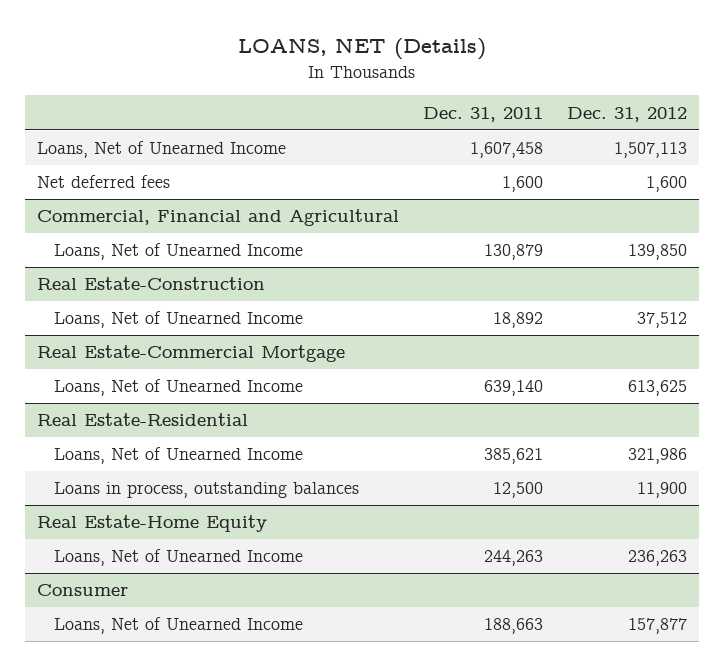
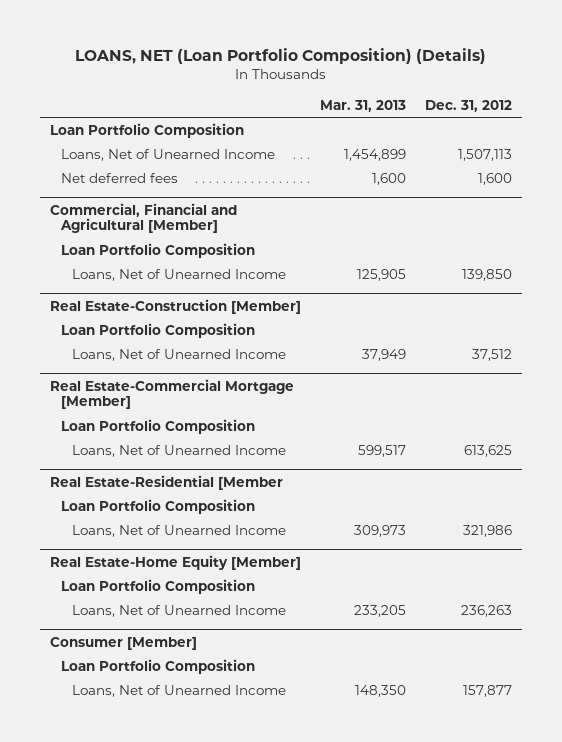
- LOANS, NET (Details)
+ LOANS, NET (Loan Portfolio Composition) (Details)
- | Dec. 31, 2011 | Dec. 31, 2012
+ | Mar. 31, 2013 | Dec. 31, 2012
+ Loan Portfolio Composition
- Commercial, Financial and Agricultural
+ Commercial, Financial and Agricultural [Member]
+ Loan Portfolio Composition
- Real Estate-Construction
+ Real Estate-Construction [Member]
+ Loan Portfolio Composition
- Real Estate-Commercial Mortgage
+ Real Estate-Commercial Mortgage [Member]
+ Loan Portfolio Composition
- Real Estate-Residential
+ Real Estate-Residential [Member
+ Loan Portfolio Composition
- Loans in process, outstanding balances | 12,500 | 11,900
- Real Estate-Home Equity
+ Real Estate-Home Equity [Member]
+ Loan Portfolio Composition
- Consumer
+ Consumer [Member]
+ Loan Portfolio Composition

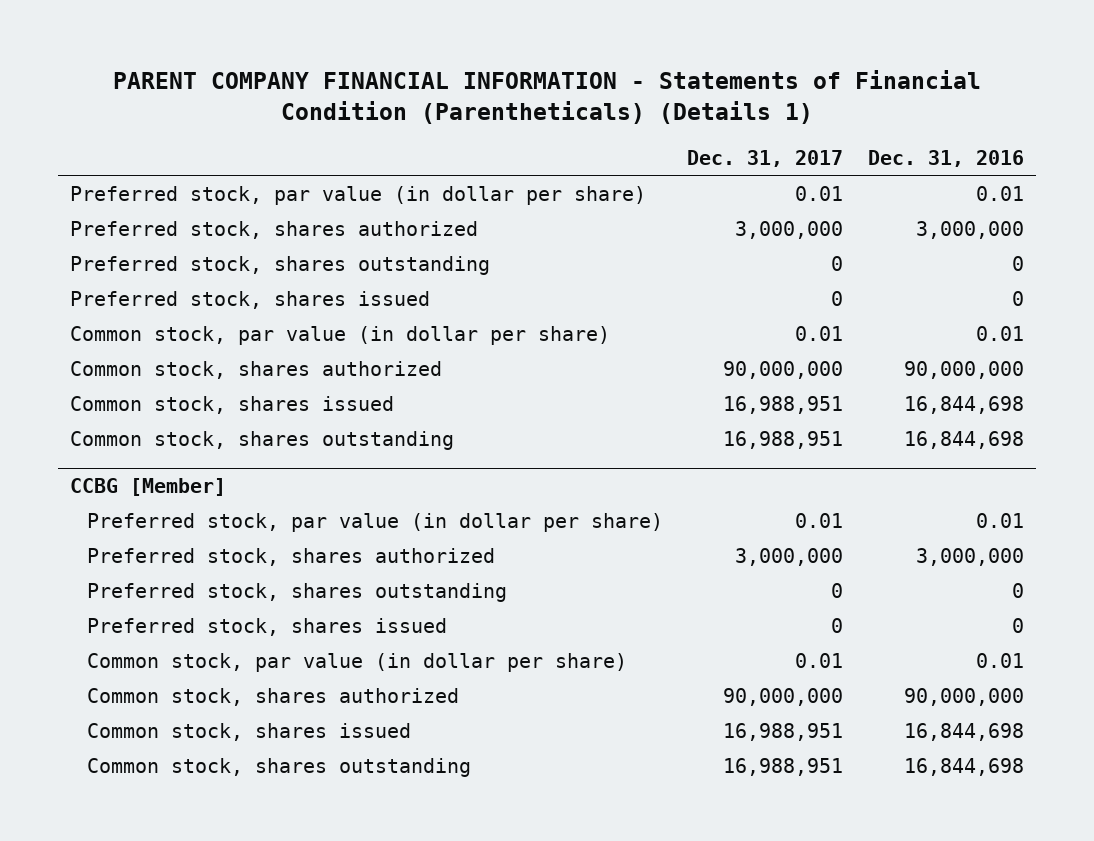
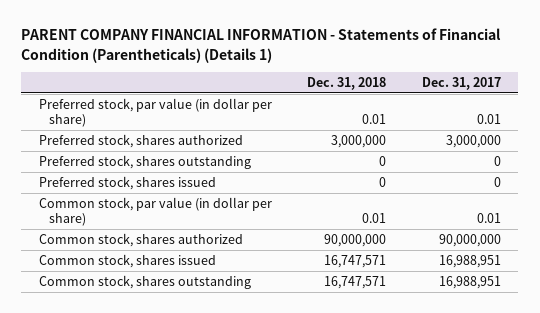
- | Dec. 31, 2017 | Dec. 31, 2016
+ | Dec. 31, 2018 | Dec. 31, 2017
- CCBG [Member]
- Preferred stock, par value (in dollar per share) | 0.01 | 0.01
- Preferred stock, shares authorized | 3,000,000 | 3,000,000
- Preferred stock, shares outstanding | 0 | 0
- Preferred stock, shares issued | 0 | 0
- Common stock, par value (in dollar per share) | 0.01 | 0.01
- Common stock, shares authorized | 90,000,000 | 90,000,000
- Common stock, shares issued | 16,988,951 | 16,844,698
- Common stock, shares outstanding | 16,988,951 | 16,844,698

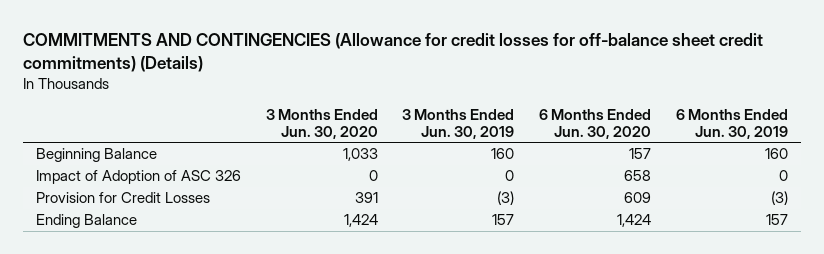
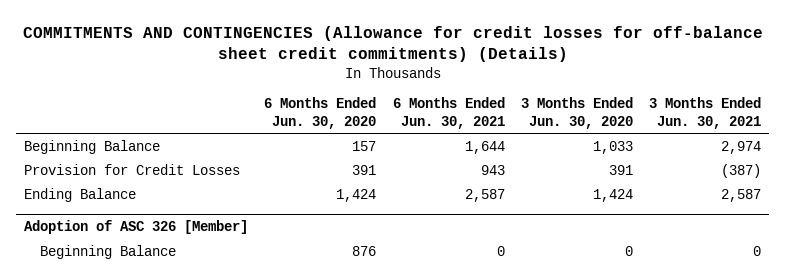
- | 3 Months Ended Jun. 30, 2020 | 3 Months Ended Jun. 30, 2019 | 6 Months Ended Jun. 30, 2020 | 6 Months Ended Jun. 30, 2019
+ | 6 Months Ended Jun. 30, 2020 | 6 Months Ended Jun. 30, 2021 | 3 Months Ended Jun. 30, 2020 | 3 Months Ended Jun. 30, 2021
- Impact of Adoption of ASC 326 | 0 | 0 | 658 | 0
- Provision for Credit Losses | 391 | (3) | 609 | (3)
+ Provision for Credit Losses | 391 | 943 | 391 | (387)
+ Adoption of ASC 326 [Member]
+ Beginning Balance | 876 | 0 | 0 | 0

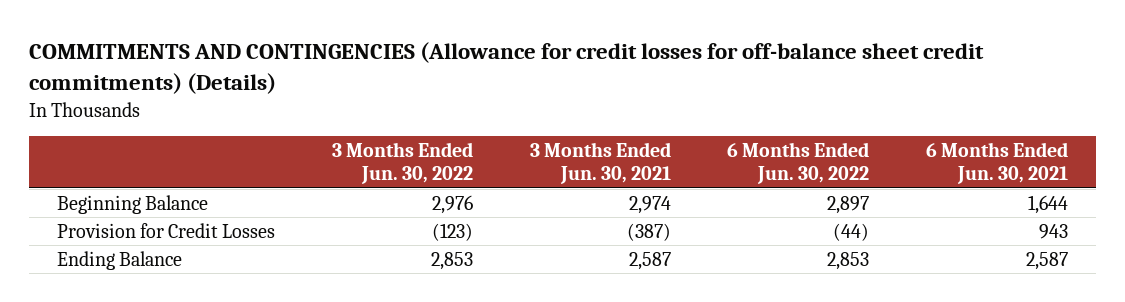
- | 6 Months Ended Jun. 30, 2020 | 6 Months Ended Jun. 30, 2021 | 3 Months Ended Jun. 30, 2020 | 3 Months Ended Jun. 30, 2021
+ | 3 Months Ended Jun. 30, 2022 | 3 Months Ended Jun. 30, 2021 | 6 Months Ended Jun. 30, 2022 | 6 Months Ended Jun. 30, 2021
- Adoption of ASC 326 [Member]
- Beginning Balance | 876 | 0 | 0 | 0

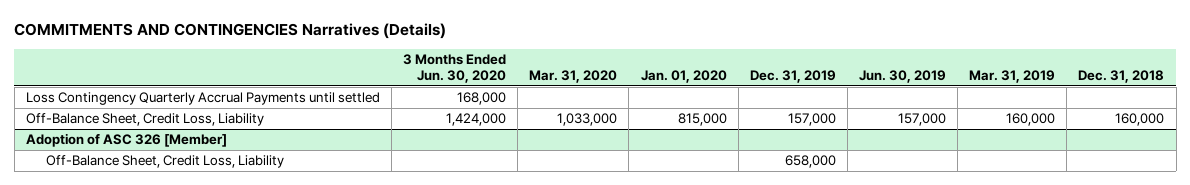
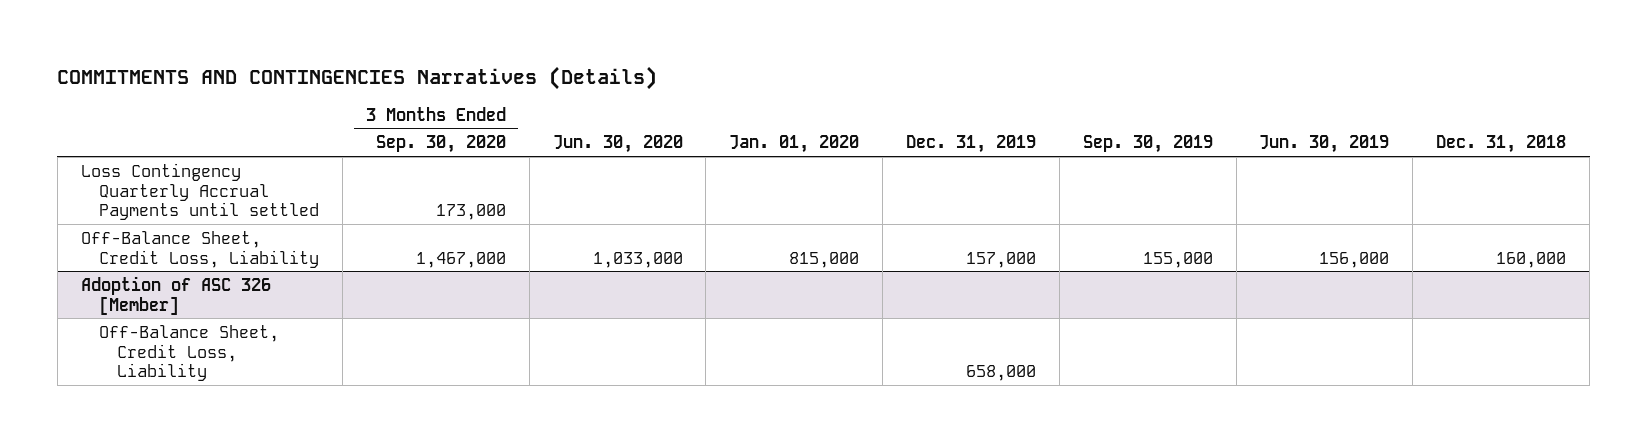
- | 3 Months Ended Jun. 30, 2020 | Mar. 31, 2020 | Jan. 01, 2020 | Dec. 31, 2019 | Jun. 30, 2019 | Mar. 31, 2019 | Dec. 31, 2018
+ | 3 Months Ended Sep. 30, 2020 | Jun. 30, 2020 | Jan. 01, 2020 | Dec. 31, 2019 | Sep. 30, 2019 | Jun. 30, 2019 | Dec. 31, 2018
- Off-Balance Sheet, Credit Loss, Liability | 1,424,000 | 1,033,000 | 815,000 | 157,000 | 157,000 | 160,000 | 160,000
+ Off-Balance Sheet, Credit Loss, Liability | 1,467,000 | 1,033,000 | 815,000 | 157,000 | 155,000 | 156,000 | 160,000

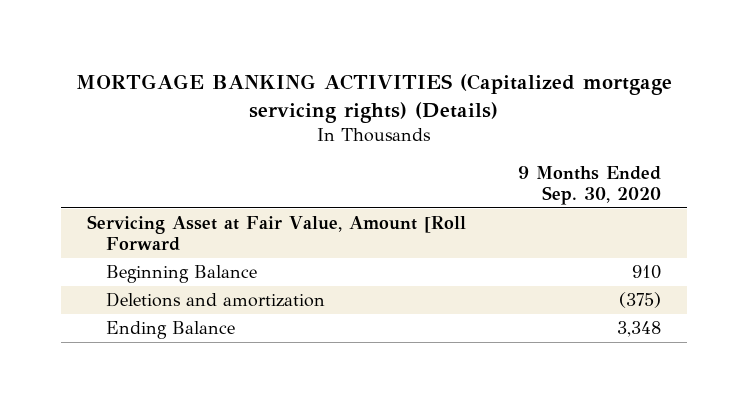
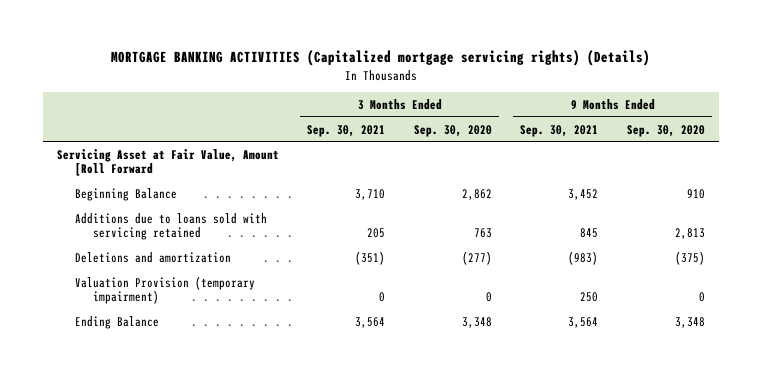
- | 9 Months Ended Sep. 30, 2020
+ | 3 Months Ended Sep. 30, 2021 | 3 Months Ended Sep. 30, 2020 | 9 Months Ended Sep. 30, 2021 | 9 Months Ended Sep. 30, 2020
+ Additions due to loans sold with servicing retained | 205 | 763 | 845 | 2,813
+ Valuation Provision (temporary impairment) | 0 | 0 | 250 | 0

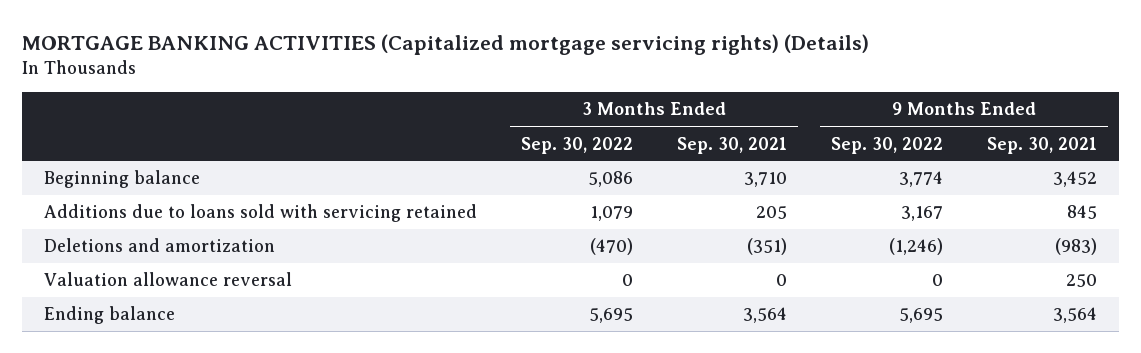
- | 3 Months Ended Sep. 30, 2021 | 3 Months Ended Sep. 30, 2020 | 9 Months Ended Sep. 30, 2021 | 9 Months Ended Sep. 30, 2020
+ | 3 Months Ended Sep. 30, 2022 | 3 Months Ended Sep. 30, 2021 | 9 Months Ended Sep. 30, 2022 | 9 Months Ended Sep. 30, 2021
- Servicing Asset at Fair Value, Amount [Roll Forward
- Beginning Balance | 3,710 | 2,862 | 3,452 | 910
+ Beginning balance | 5,086 | 3,710 | 3,774 | 3,452
- Valuation Provision (temporary impairment) | 0 | 0 | 250 | 0
- Ending Balance | 3,564 | 3,348 | 3,564 | 3,348
+ Valuation allowance reversal | 0 | 0 | 0 | 250
+ Ending balance | 5,695 | 3,564 | 5,695 | 3,564

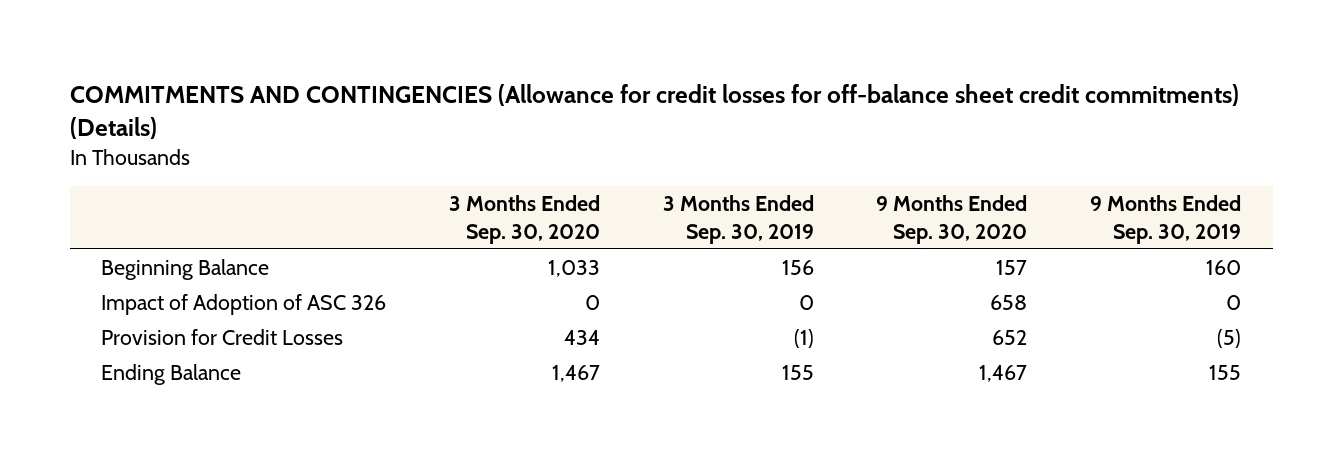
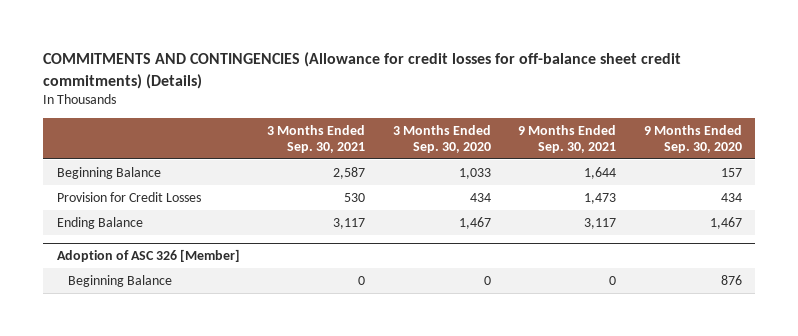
- | 3 Months Ended Sep. 30, 2020 | 3 Months Ended Sep. 30, 2019 | 9 Months Ended Sep. 30, 2020 | 9 Months Ended Sep. 30, 2019
+ | 3 Months Ended Sep. 30, 2021 | 3 Months Ended Sep. 30, 2020 | 9 Months Ended Sep. 30, 2021 | 9 Months Ended Sep. 30, 2020
- Impact of Adoption of ASC 326 | 0 | 0 | 658 | 0
- Provision for Credit Losses | 434 | (1) | 652 | (5)
+ Provision for Credit Losses | 530 | 434 | 1,473 | 434
+ Adoption of ASC 326 [Member]
+ Beginning Balance | 0 | 0 | 0 | 876

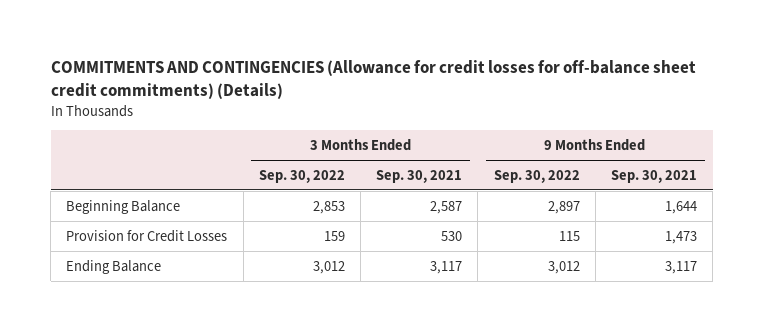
- | 3 Months Ended Sep. 30, 2021 | 3 Months Ended Sep. 30, 2020 | 9 Months Ended Sep. 30, 2021 | 9 Months Ended Sep. 30, 2020
+ | 3 Months Ended Sep. 30, 2022 | 3 Months Ended Sep. 30, 2021 | 9 Months Ended Sep. 30, 2022 | 9 Months Ended Sep. 30, 2021
- Adoption of ASC 326 [Member]
- Beginning Balance | 0 | 0 | 0 | 876

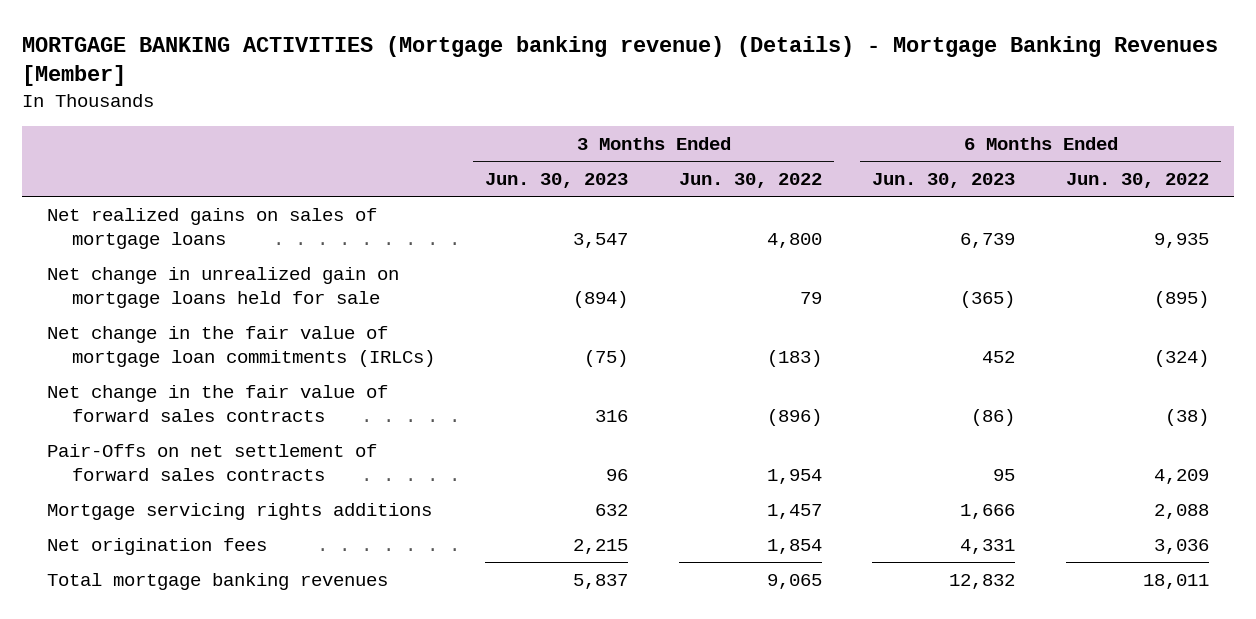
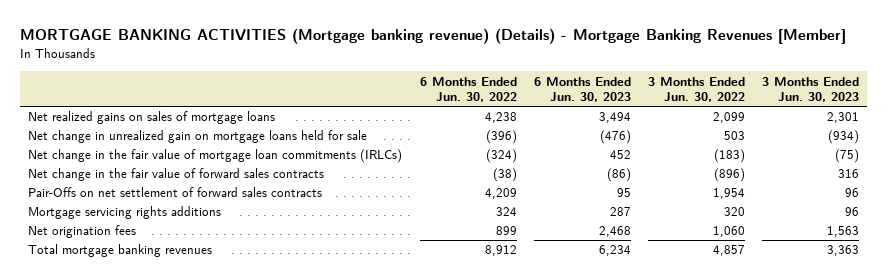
- | 3 Months Ended Jun. 30, 2023 | 3 Months Ended Jun. 30, 2022 | 6 Months Ended Jun. 30, 2023 | 6 Months Ended Jun. 30, 2022
+ | 6 Months Ended Jun. 30, 2022 | 6 Months Ended Jun. 30, 2023 | 3 Months Ended Jun. 30, 2022 | 3 Months Ended Jun. 30, 2023
- Net realized gains on sales of mortgage loans | 3,547 | 4,800 | 6,739 | 9,935
- Net change in unrealized gain on mortgage loans held for sale | (894) | 79 | (365) | (895)
+ Net realized gains on sales of mortgage loans | 4,238 | 3,494 | 2,099 | 2,301
+ Net change in unrealized gain on mortgage loans held for sale | (396) | (476) | 503 | (934)
- Mortgage servicing rights additions | 632 | 1,457 | 1,666 | 2,088
- Net origination fees | 2,215 | 1,854 | 4,331 | 3,036
- Total mortgage banking revenues | 5,837 | 9,065 | 12,832 | 18,011
+ Mortgage servicing rights additions | 324 | 287 | 320 | 96
+ Net origination fees | 899 | 2,468 | 1,060 | 1,563
+ Total mortgage banking revenues | 8,912 | 6,234 | 4,857 | 3,363

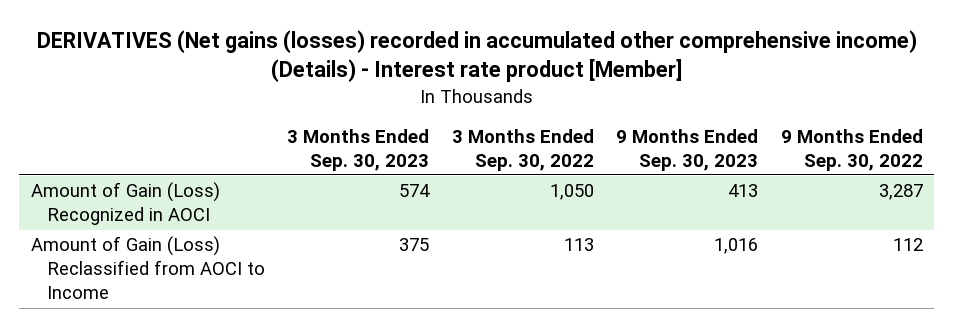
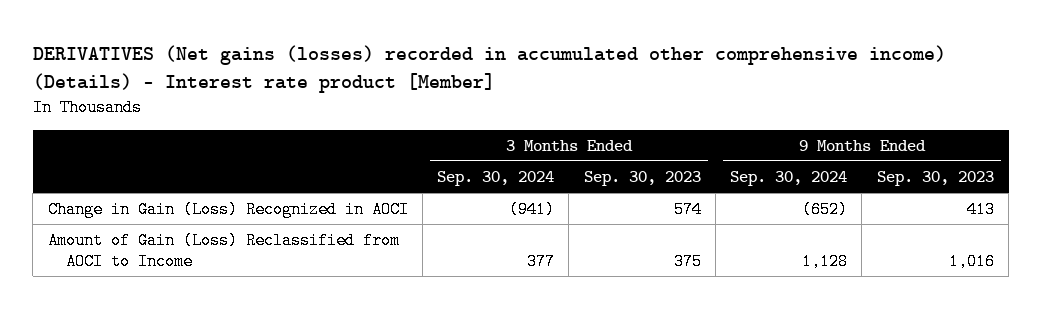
- | 3 Months Ended Sep. 30, 2023 | 3 Months Ended Sep. 30, 2022 | 9 Months Ended Sep. 30, 2023 | 9 Months Ended Sep. 30, 2022
+ | 3 Months Ended Sep. 30, 2024 | 3 Months Ended Sep. 30, 2023 | 9 Months Ended Sep. 30, 2024 | 9 Months Ended Sep. 30, 2023
- Amount of Gain (Loss) Recognized in AOCI | 574 | 1,050 | 413 | 3,287
+ Change in Gain (Loss) Recognized in AOCI | (941) | 574 | (652) | 413

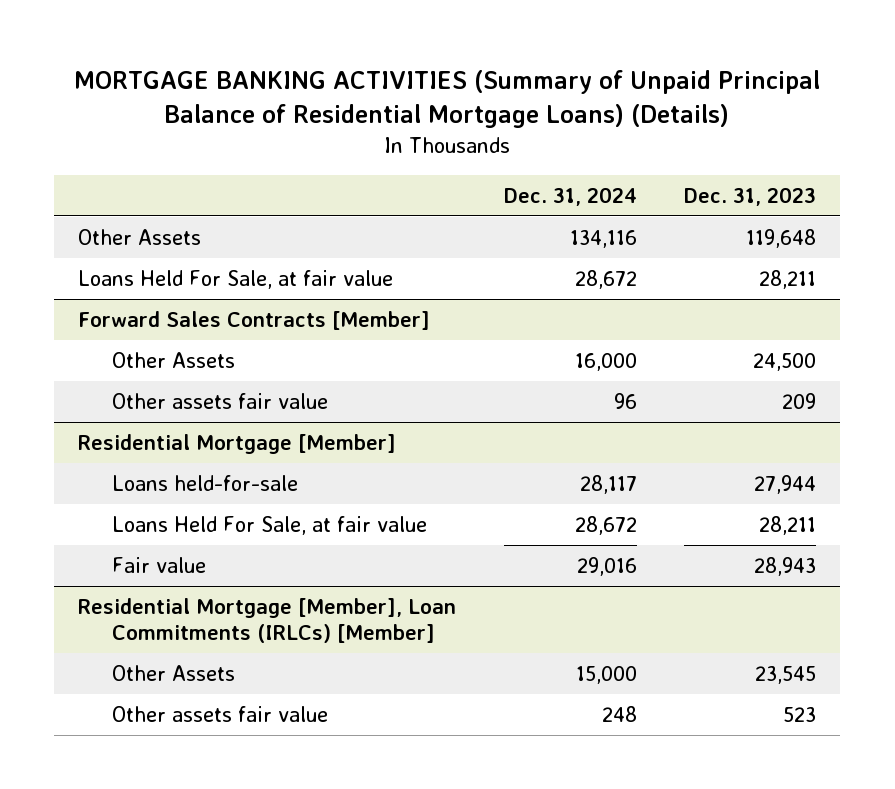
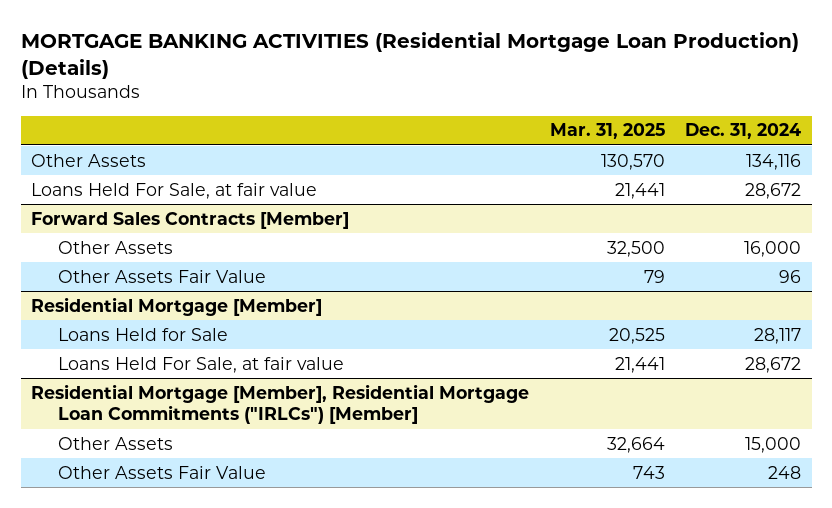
- MORTGAGE BANKING ACTIVITIES (Summary of Unpaid Principal Balance of Residential Mortgage Loans) (Details)
+ MORTGAGE BANKING ACTIVITIES (Residential Mortgage Loan Production) (Details)
- | Dec. 31, 2024 | Dec. 31, 2023
+ | Mar. 31, 2025 | Dec. 31, 2024
@ Forward Sales Contracts [Member]
- Other assets fair value | 96 | 209
+ Other Assets Fair Value | 79 | 96
@ Residential Mortgage [Member]
- Loans held-for-sale | 28,117 | 27,944
+ Loans Held for Sale | 20,525 | 28,117
- Fair value | 29,016 | 28,943
- Residential Mortgage [Member], Loan Commitments (IRLCs) [Member]
+ Residential Mortgage [Member], Residential Mortgage Loan Commitments ("IRLCs") [Member]
- Other assets fair value | 248 | 523
+ Other Assets Fair Value | 743 | 248

